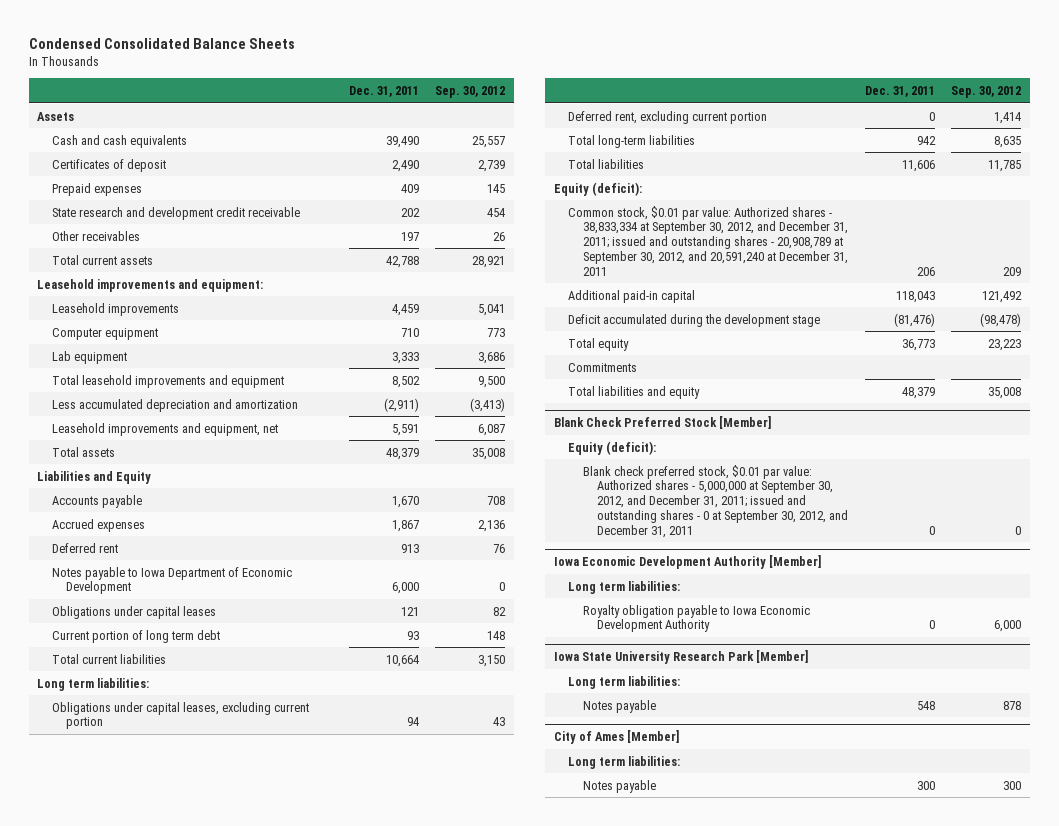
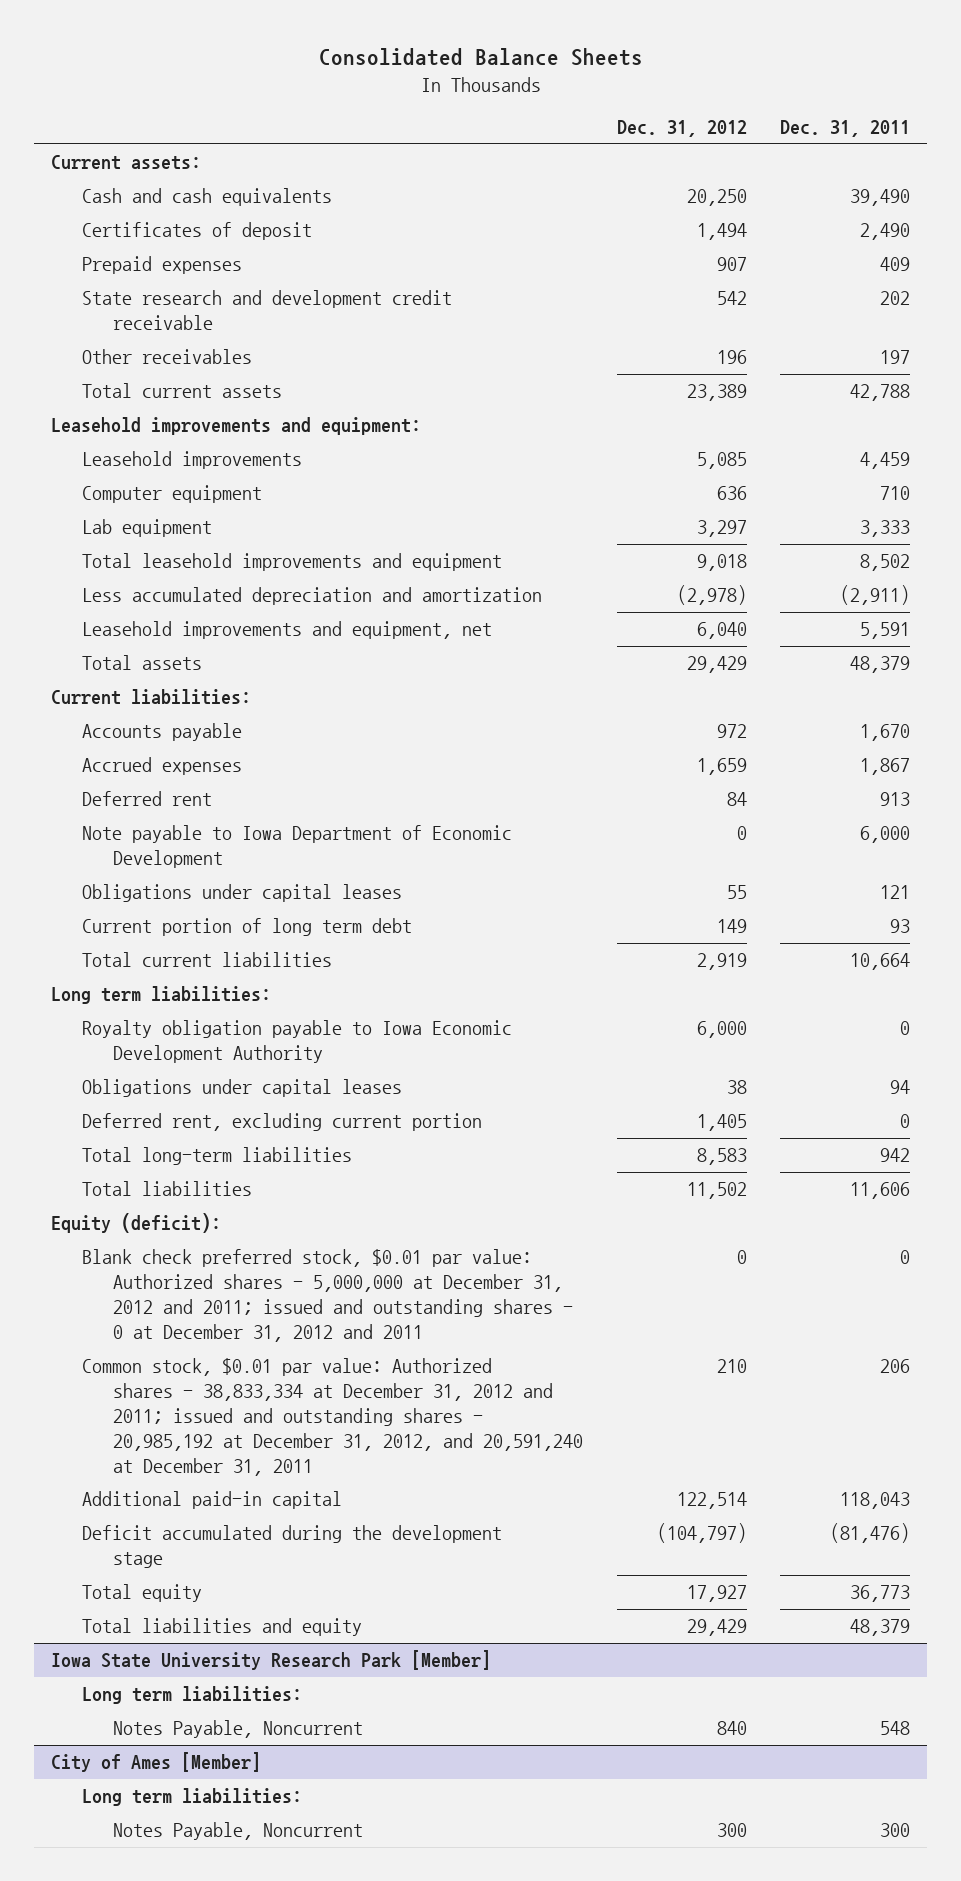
- Condensed Consolidated Balance Sheets
+ Consolidated Balance Sheets
- | Dec. 31, 2011 | Sep. 30, 2012
+ | Dec. 31, 2012 | Dec. 31, 2011
- Assets
+ Current assets:
- Liabilities and Equity
+ Current liabilities:
- Notes payable to Iowa Department of Economic Development | 6,000 | 0
+ Note payable to Iowa Department of Economic Development | 0 | 6,000
- Obligations under capital leases, excluding current portion | 94 | 43
+ Royalty obligation payable to Iowa Economic Development Authority | 6,000 | 0
+ Obligations under capital leases | 38 | 94
- Common stock, $0.01 par value: Authorized shares - 38,833,334 at September 30, 2012, and December 31, 2011; issued and outstanding shares - 20,908,789 at September 30, 2012, and 20,591,240 at December 31, 2011 | 206 | 209
+ Blank check preferred stock, $0.01 par value: Authorized shares - 5,000,000 at December 31, 2012 and 2011; issued and outstanding shares - 0 at December 31, 2012 and 2011 | 0 | 0
+ Common stock, $0.01 par value: Authorized shares - 38,833,334 at December 31, 2012 and 2011; issued and outstanding shares - 20,985,192 at December 31, 2012, and 20,591,240 at December 31, 2011 | 210 | 206
- Commitments
- Blank Check Preferred Stock [Member]
- Equity (deficit):
- Blank check preferred stock, $0.01 par value: Authorized shares - 5,000,000 at September 30, 2012, and December 31, 2011; issued and outstanding shares - 0 at September 30, 2012, and December 31, 2011 | 0 | 0
- Iowa Economic Development Authority [Member]
- Long term liabilities:
- Royalty obligation payable to Iowa Economic Development Authority | 0 | 6,000
@ Iowa State University Research Park [Member]
- Notes payable | 548 | 878
+ Notes Payable, Noncurrent | 840 | 548
@ City of Ames [Member]
- Notes payable | 300 | 300
+ Notes Payable, Noncurrent | 300 | 300

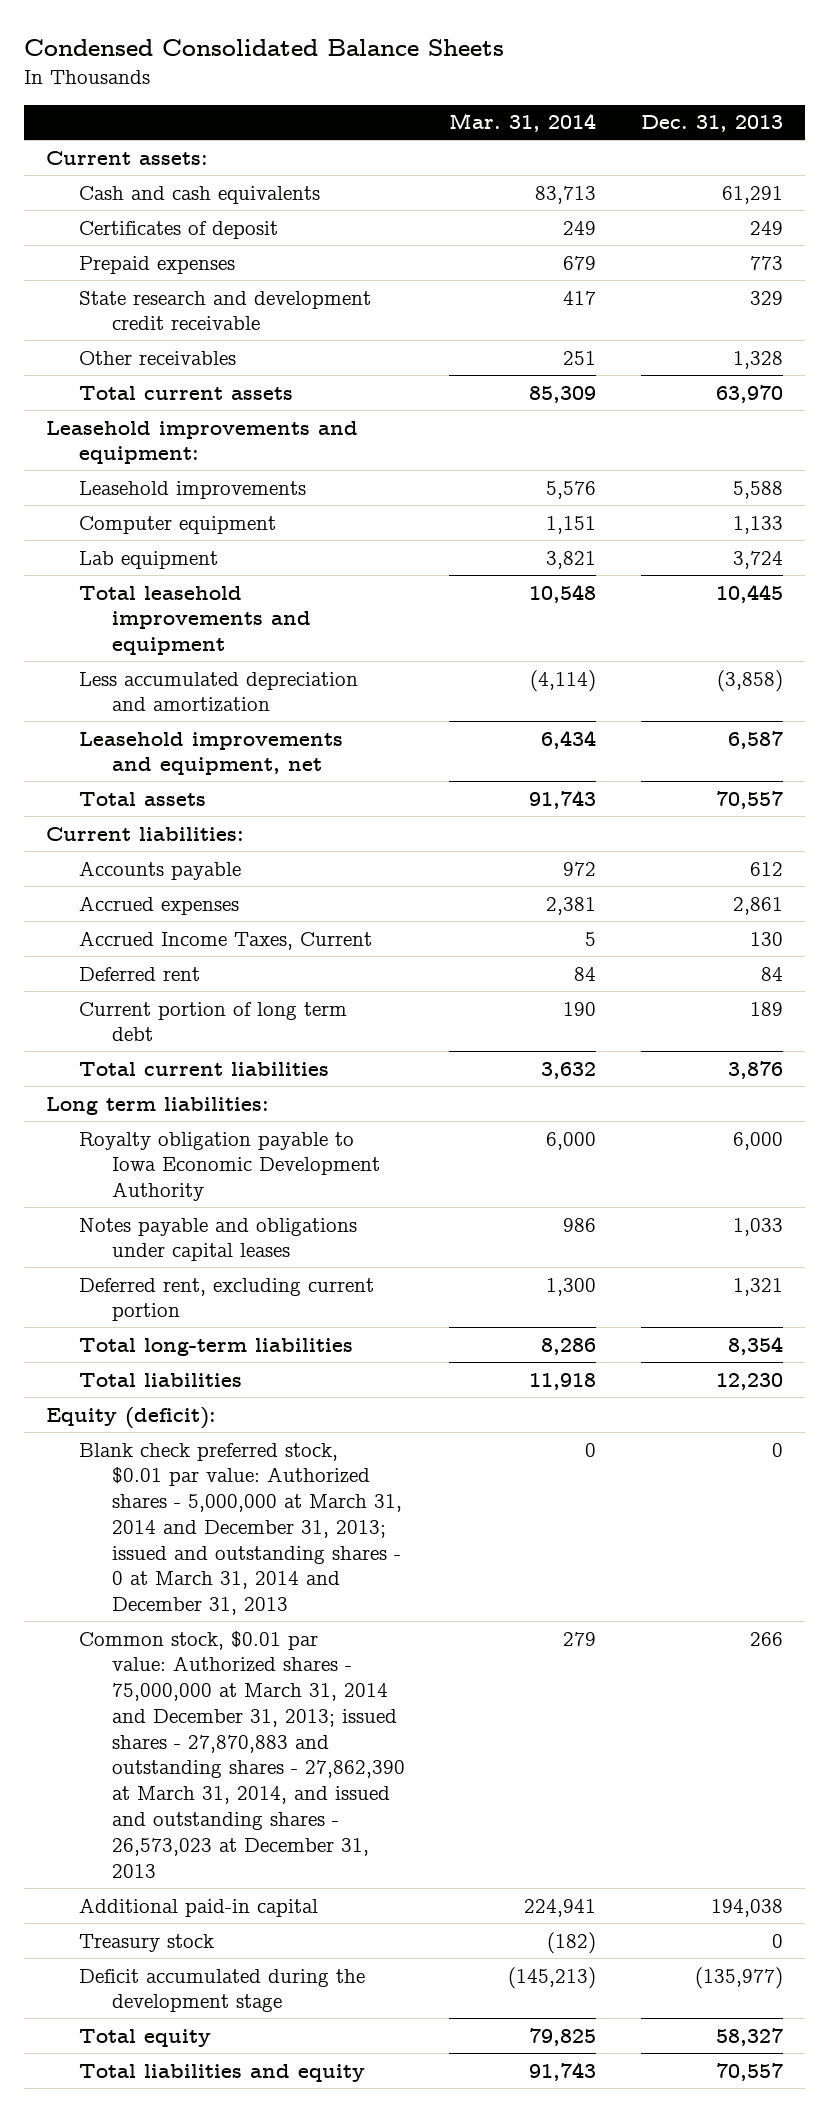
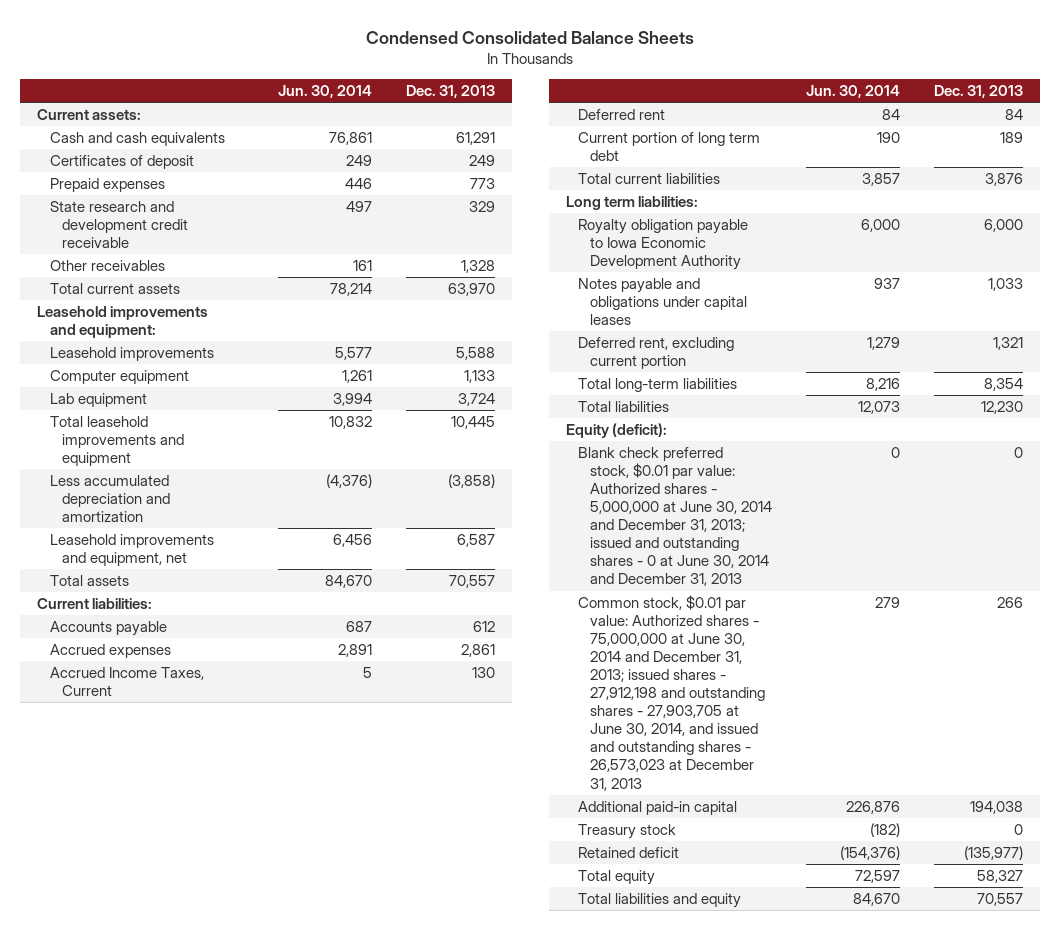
- | Mar. 31, 2014 | Dec. 31, 2013
+ | Jun. 30, 2014 | Dec. 31, 2013
- Blank check preferred stock, $0.01 par value: Authorized shares - 5,000,000 at March 31, 2014 and December 31, 2013; issued and outstanding shares - 0 at March 31, 2014 and December 31, 2013 | 0 | 0
- Common stock, $0.01 par value: Authorized shares - 75,000,000 at March 31, 2014 and December 31, 2013; issued shares - 27,870,883 and outstanding shares - 27,862,390 at March 31, 2014, and issued and outstanding shares - 26,573,023 at December 31, 2013 | 279 | 266
+ Blank check preferred stock, $0.01 par value: Authorized shares - 5,000,000 at June 30, 2014 and December 31, 2013; issued and outstanding shares - 0 at June 30, 2014 and December 31, 2013 | 0 | 0
+ Common stock, $0.01 par value: Authorized shares - 75,000,000 at June 30, 2014 and December 31, 2013; issued shares - 27,912,198 and outstanding shares - 27,903,705 at June 30, 2014, and issued and outstanding shares - 26,573,023 at December 31, 2013 | 279 | 266
- Deficit accumulated during the development stage | (145,213) | (135,977)
+ Retained deficit | (154,376) | (135,977)

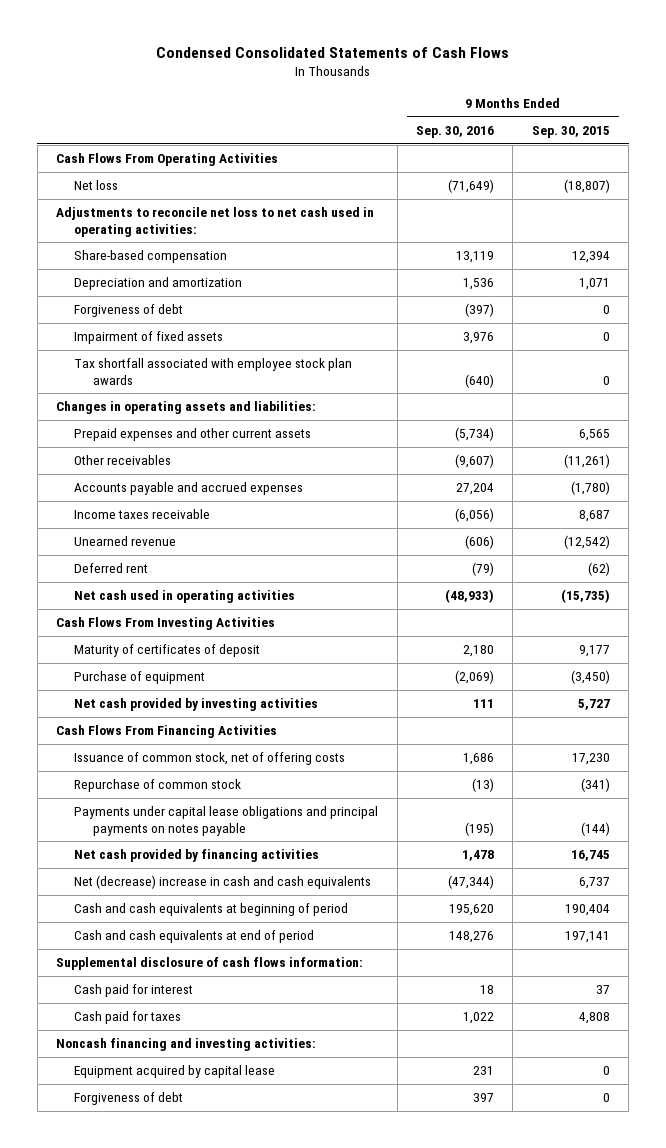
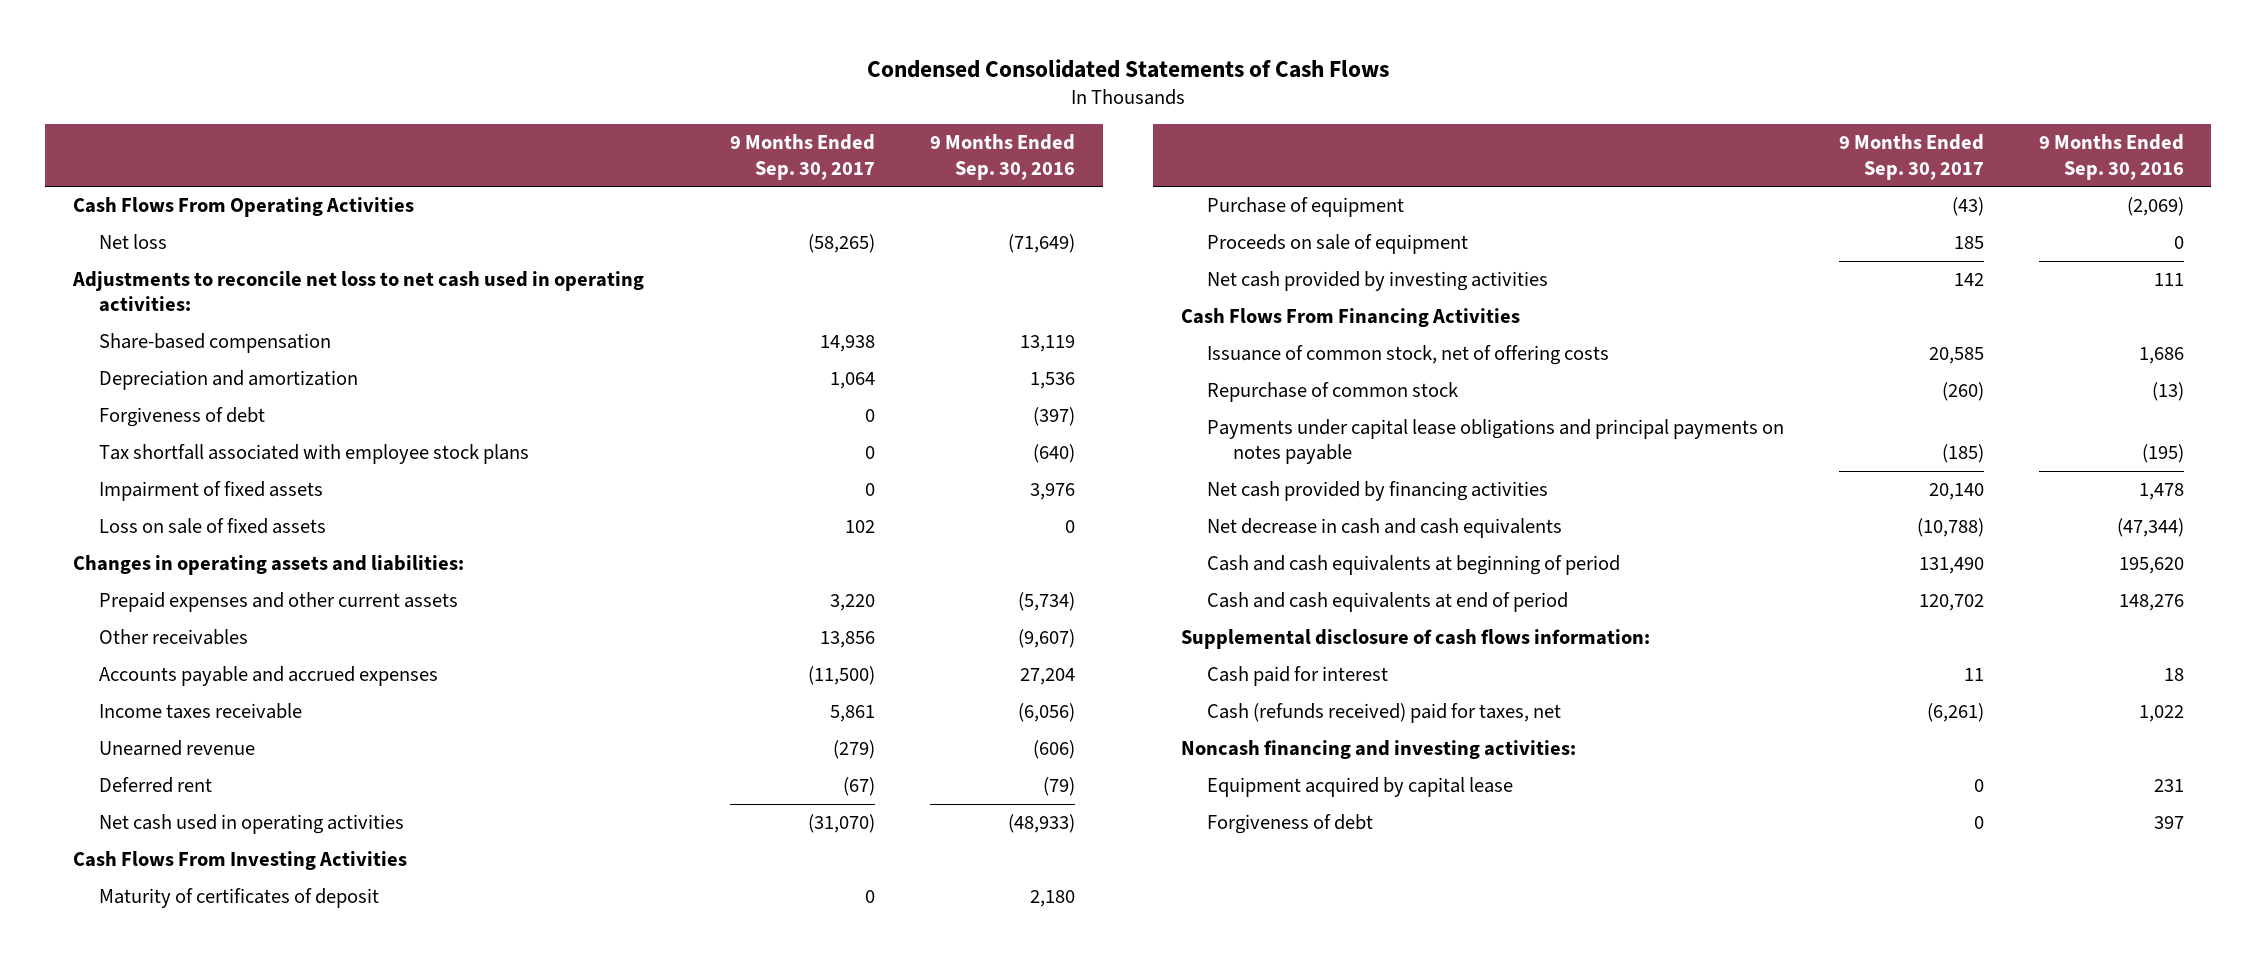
- | 9 Months Ended Sep. 30, 2016 | 9 Months Ended Sep. 30, 2015
+ | 9 Months Ended Sep. 30, 2017 | 9 Months Ended Sep. 30, 2016
+ Tax shortfall associated with employee stock plans | 0 | (640)
- Tax shortfall associated with employee stock plan awards | (640) | 0
+ Loss on sale of fixed assets | 102 | 0
+ Proceeds on sale of equipment | 185 | 0
- Net (decrease) increase in cash and cash equivalents | (47,344) | 6,737
+ Net decrease in cash and cash equivalents | (10,788) | (47,344)
- Cash paid for taxes | 1,022 | 4,808
+ Cash (refunds received) paid for taxes, net | (6,261) | 1,022

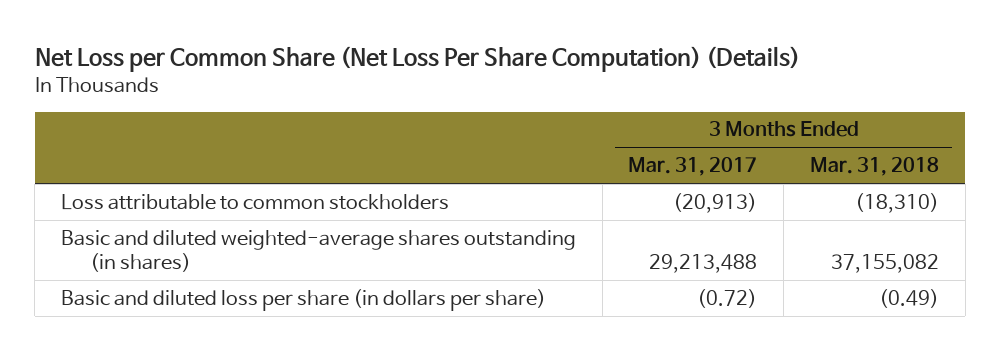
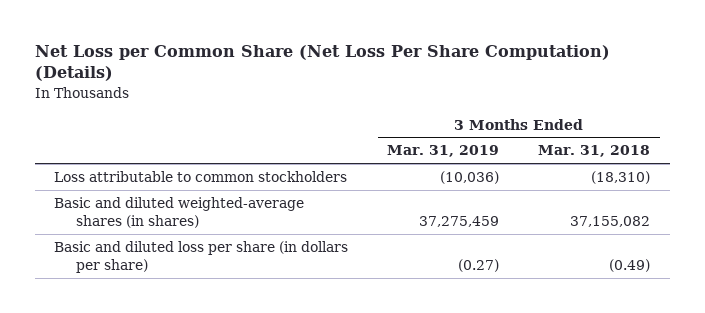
- | 3 Months Ended Mar. 31, 2017 | 3 Months Ended Mar. 31, 2018
+ | 3 Months Ended Mar. 31, 2019 | 3 Months Ended Mar. 31, 2018
- Basic and diluted weighted-average shares outstanding (in shares) | 29,213,488 | 37,155,082
+ Basic and diluted weighted-average shares (in shares) | 37,275,459 | 37,155,082

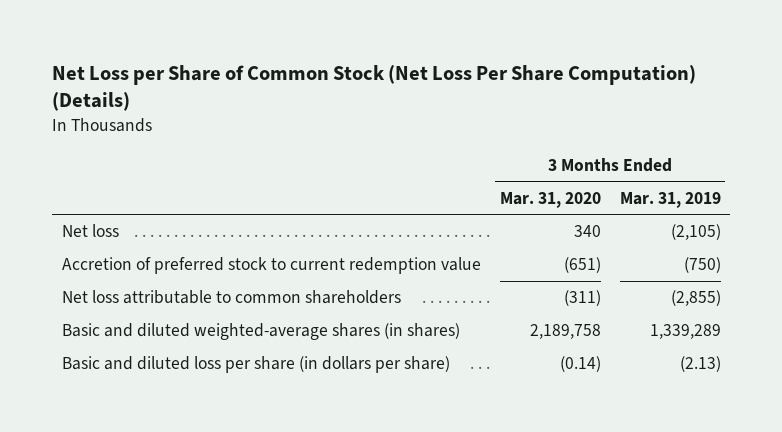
- Net Loss per Common Share (Net Loss Per Share Computation) (Details)
+ Net Loss per Share of Common Stock (Net Loss Per Share Computation) (Details)
- | 3 Months Ended Mar. 31, 2019 | 3 Months Ended Mar. 31, 2018
+ | 3 Months Ended Mar. 31, 2020 | 3 Months Ended Mar. 31, 2019
- Loss attributable to common stockholders | (10,036) | (18,310)
- Basic and diluted weighted-average shares (in shares) | 37,275,459 | 37,155,082
- Basic and diluted loss per share (in dollars per share) | (0.27) | (0.49)
+ Net loss | 340 | (2,105)
+ Accretion of preferred stock to current redemption value | (651) | (750)
+ Net loss attributable to common shareholders | (311) | (2,855)
+ Basic and diluted weighted-average shares (in shares) | 2,189,758 | 1,339,289
+ Basic and diluted loss per share (in dollars per share) | (0.14) | (2.13)

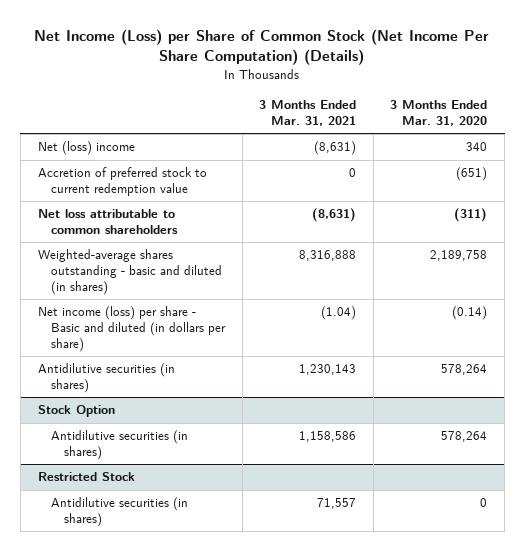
- Net Loss per Share of Common Stock (Net Loss Per Share Computation) (Details)
+ Net Income (Loss) per Share of Common Stock (Net Income Per Share Computation) (Details)
- | 3 Months Ended Mar. 31, 2020 | 3 Months Ended Mar. 31, 2019
+ | 3 Months Ended Mar. 31, 2021 | 3 Months Ended Mar. 31, 2020
- Net loss | 340 | (2,105)
+ Net (loss) income | (8,631) | 340
- Basic and diluted weighted-average shares (in shares) | 2,189,758 | 1,339,289
- Basic and diluted loss per share (in dollars per share) | (0.14) | (2.13)
+ Weighted-average shares outstanding - basic and diluted (in shares) | 8,316,888 | 2,189,758
+ Net income (loss) per share - Basic and diluted (in dollars per share) | (1.04) | (0.14)
+ Antidilutive securities (in shares) | 1,230,143 | 578,264
+ Stock Option
+ Antidilutive securities (in shares) | 1,158,586 | 578,264
+ Restricted Stock
+ Antidilutive securities (in shares) | 71,557 | 0

